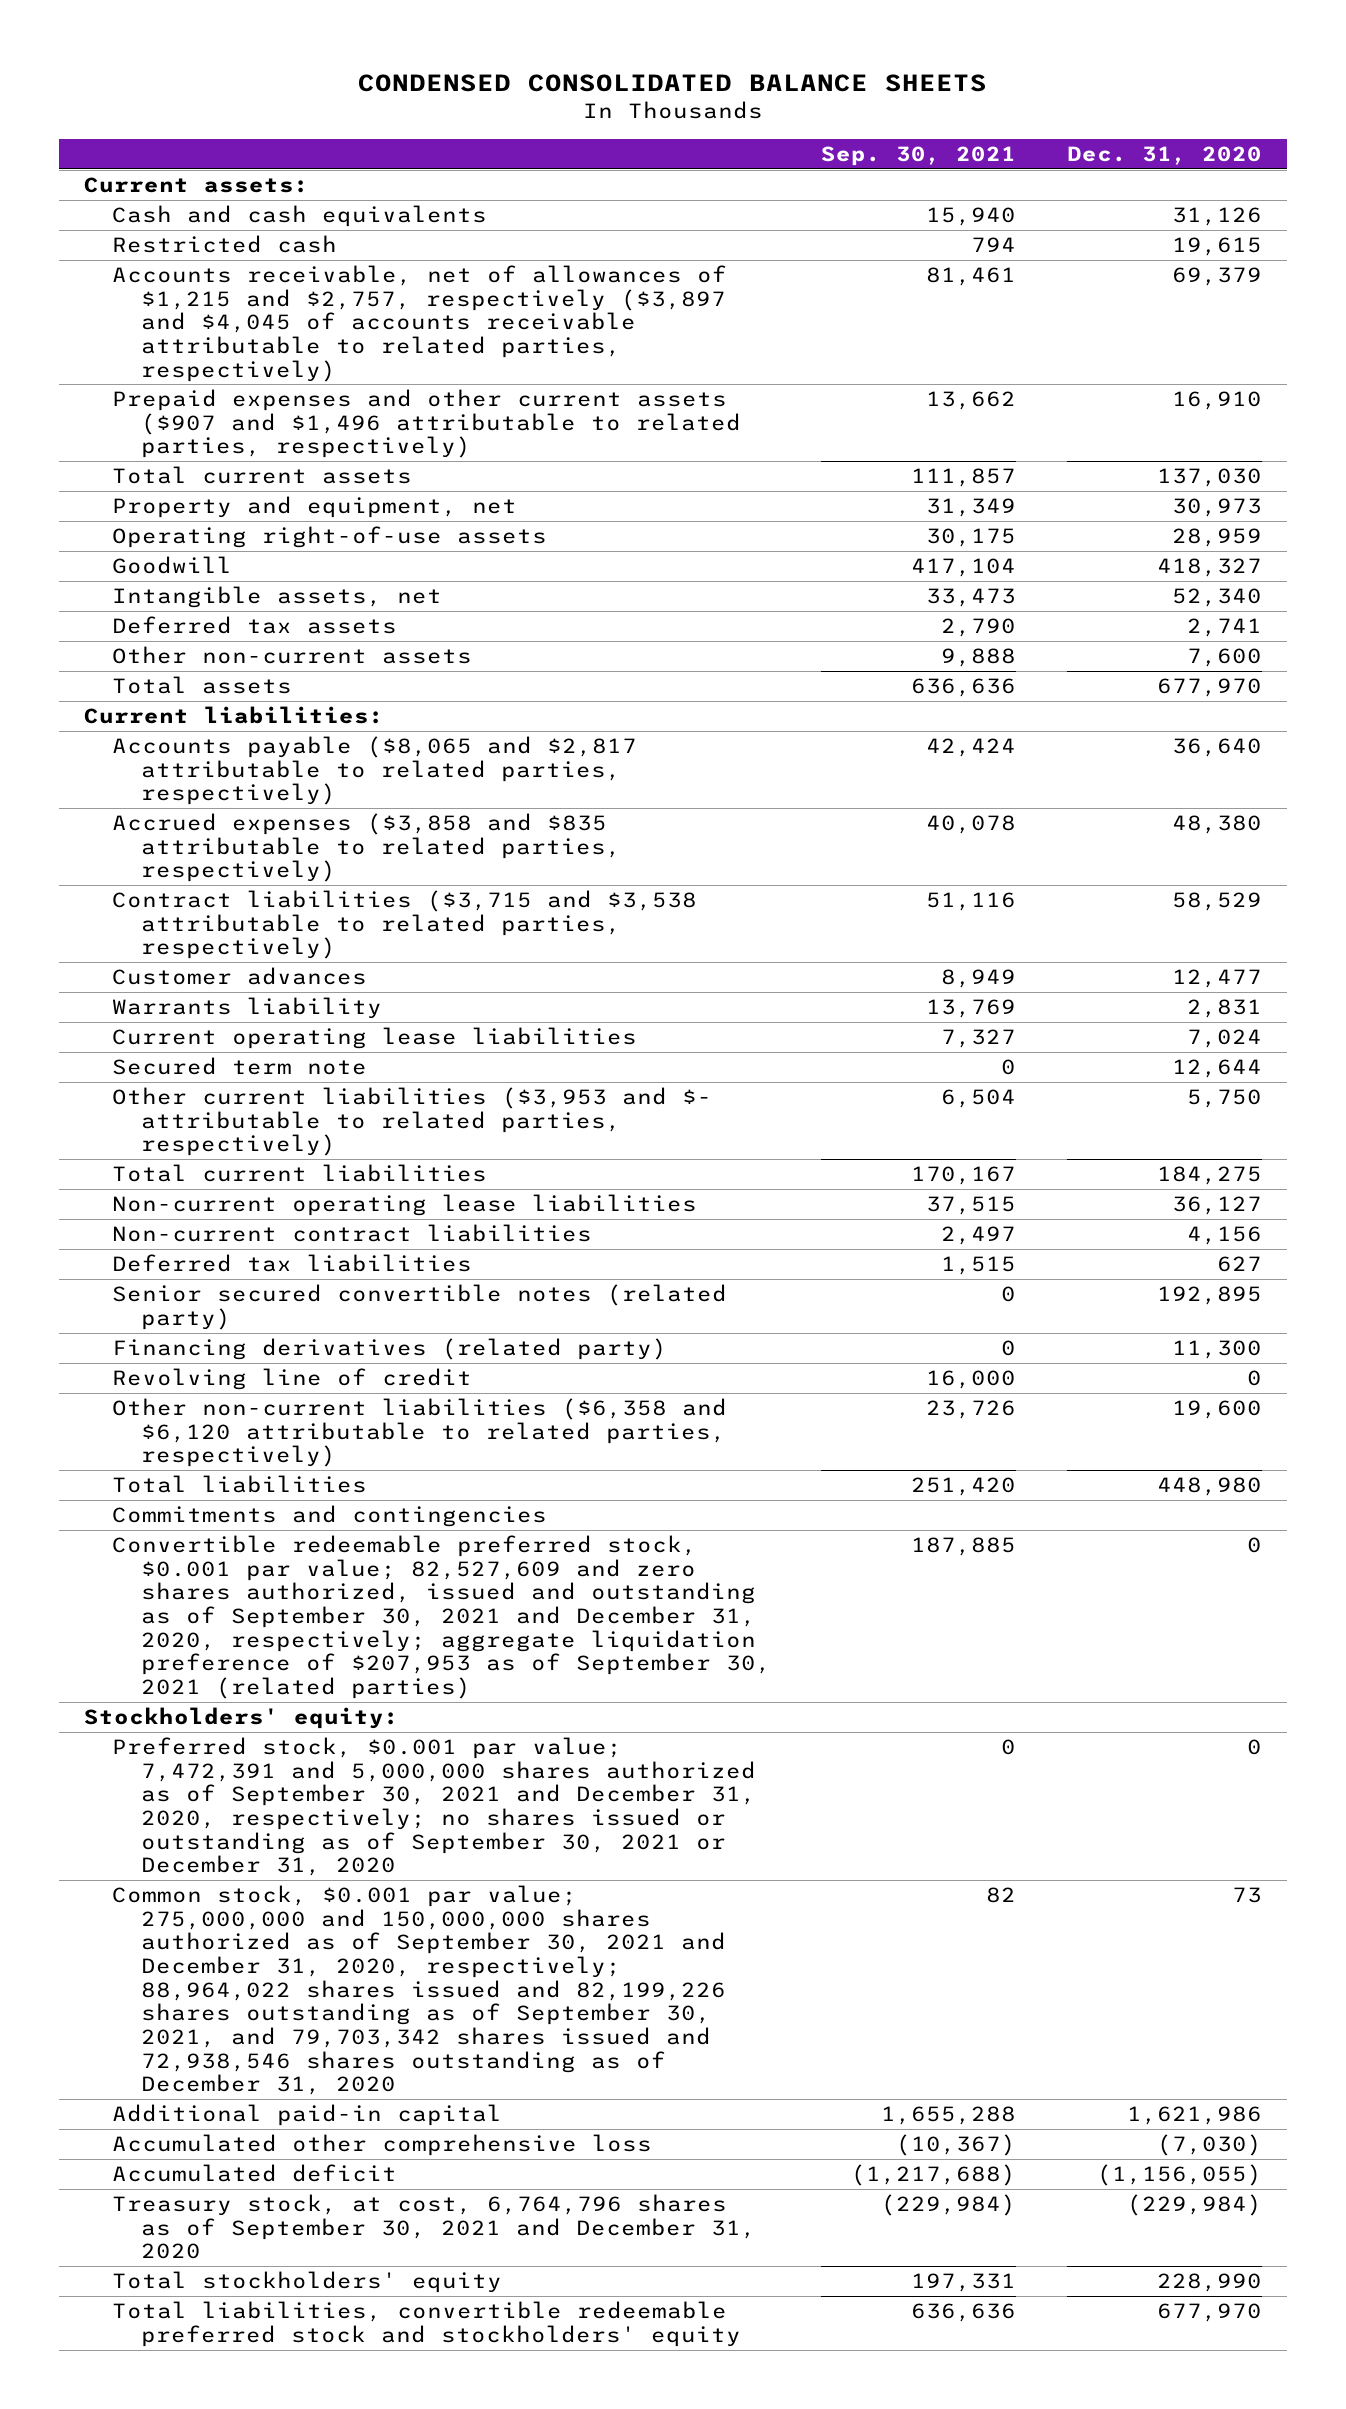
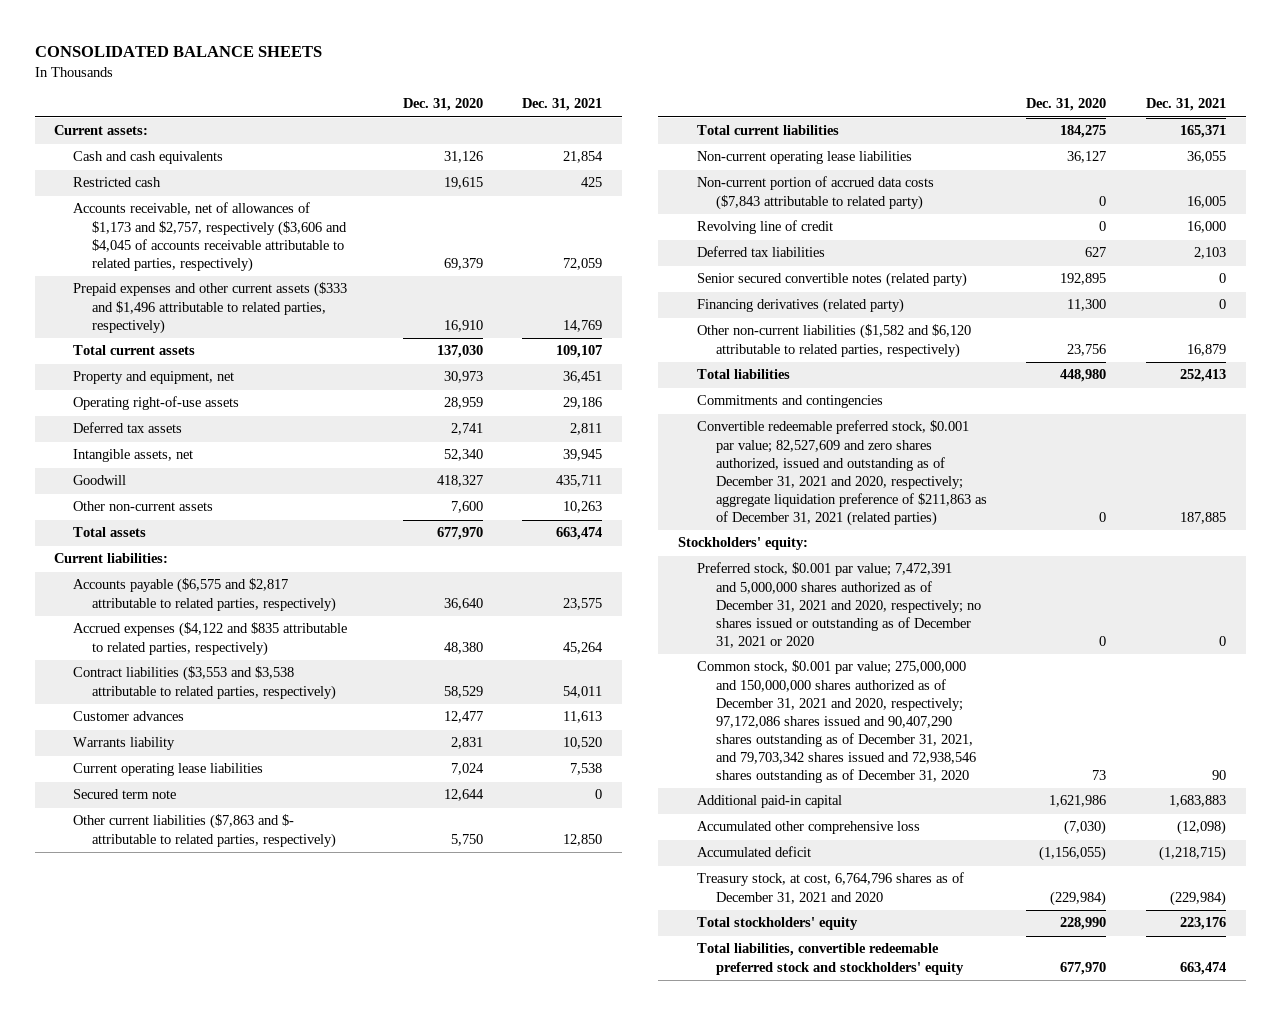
- CONDENSED CONSOLIDATED BALANCE SHEETS
+ CONSOLIDATED BALANCE SHEETS
- | Sep. 30, 2021 | Dec. 31, 2020
+ | Dec. 31, 2020 | Dec. 31, 2021
- Accounts receivable, net of allowances of $1,215 and $2,757, respectively ($3,897 and $4,045 of accounts receivable attributable to related parties, respectively) | 81,461 | 69,379
- Prepaid expenses and other current assets ($907 and $1,496 attributable to related parties, respectively) | 13,662 | 16,910
+ Accounts receivable, net of allowances of $1,173 and $2,757, respectively ($3,606 and $4,045 of accounts receivable attributable to related parties, respectively) | 69,379 | 72,059
+ Prepaid expenses and other current assets ($333 and $1,496 attributable to related parties, respectively) | 16,910 | 14,769
moved down: Intangible assets, net | 52,340 | 39,945
moved down: Goodwill | 418,327 | 435,711
- Accounts payable ($8,065 and $2,817 attributable to related parties, respectively) | 42,424 | 36,640
- Accrued expenses ($3,858 and $835 attributable to related parties, respectively) | 40,078 | 48,380
- Contract liabilities ($3,715 and $3,538 attributable to related parties, respectively) | 51,116 | 58,529
+ Accounts payable ($6,575 and $2,817 attributable to related parties, respectively) | 36,640 | 23,575
+ Accrued expenses ($4,122 and $835 attributable to related parties, respectively) | 48,380 | 45,264
+ Contract liabilities ($3,553 and $3,538 attributable to related parties, respectively) | 58,529 | 54,011
- Other current liabilities ($3,953 and $- attributable to related parties, respectively) | 6,504 | 5,750
+ Other current liabilities ($7,863 and $- attributable to related parties, respectively) | 5,750 | 12,850
- Non-current contract liabilities | 2,497 | 4,156
+ Non-current portion of accrued data costs ($7,843 attributable to related party) | 0 | 16,005
moved up: Revolving line of credit | 0 | 16,000
- Other non-current liabilities ($6,358 and $6,120 attributable to related parties, respectively) | 23,726 | 19,600
+ Other non-current liabilities ($1,582 and $6,120 attributable to related parties, respectively) | 23,756 | 16,879
- Convertible redeemable preferred stock, $0.001 par value; 82,527,609 and zero shares authorized, issued and outstanding as of September 30, 2021 and December 31, 2020, respectively; aggregate liquidation preference of $207,953 as of September 30, 2021 (related parties) | 187,885 | 0
+ Convertible redeemable preferred stock, $0.001 par value; 82,527,609 and zero shares authorized, issued and outstanding as of December 31, 2021 and 2020, respectively; aggregate liquidation preference of $211,863 as of December 31, 2021 (related parties) | 0 | 187,885
- Preferred stock, $0.001 par value; 7,472,391 and 5,000,000 shares authorized as of September 30, 2021 and December 31, 2020, respectively; no shares issued or outstanding as of September 30, 2021 or December 31, 2020 | 0 | 0
- Common stock, $0.001 par value; 275,000,000 and 150,000,000 shares authorized as of September 30, 2021 and December 31, 2020, respectively; 88,964,022 shares issued and 82,199,226 shares outstanding as of September 30, 2021, and 79,703,342 shares issued and 72,938,546 shares outstanding as of December 31, 2020 | 82 | 73
+ Preferred stock, $0.001 par value; 7,472,391 and 5,000,000 shares authorized as of December 31, 2021 and 2020, respectively; no shares issued or outstanding as of December 31, 2021 or 2020 | 0 | 0
+ Common stock, $0.001 par value; 275,000,000 and 150,000,000 shares authorized as of December 31, 2021 and 2020, respectively; 97,172,086 shares issued and 90,407,290 shares outstanding as of December 31, 2021, and 79,703,342 shares issued and 72,938,546 shares outstanding as of December 31, 2020 | 73 | 90
- Treasury stock, at cost, 6,764,796 shares as of September 30, 2021 and December 31, 2020 | (229,984) | (229,984)
+ Treasury stock, at cost, 6,764,796 shares as of December 31, 2021 and 2020 | (229,984) | (229,984)

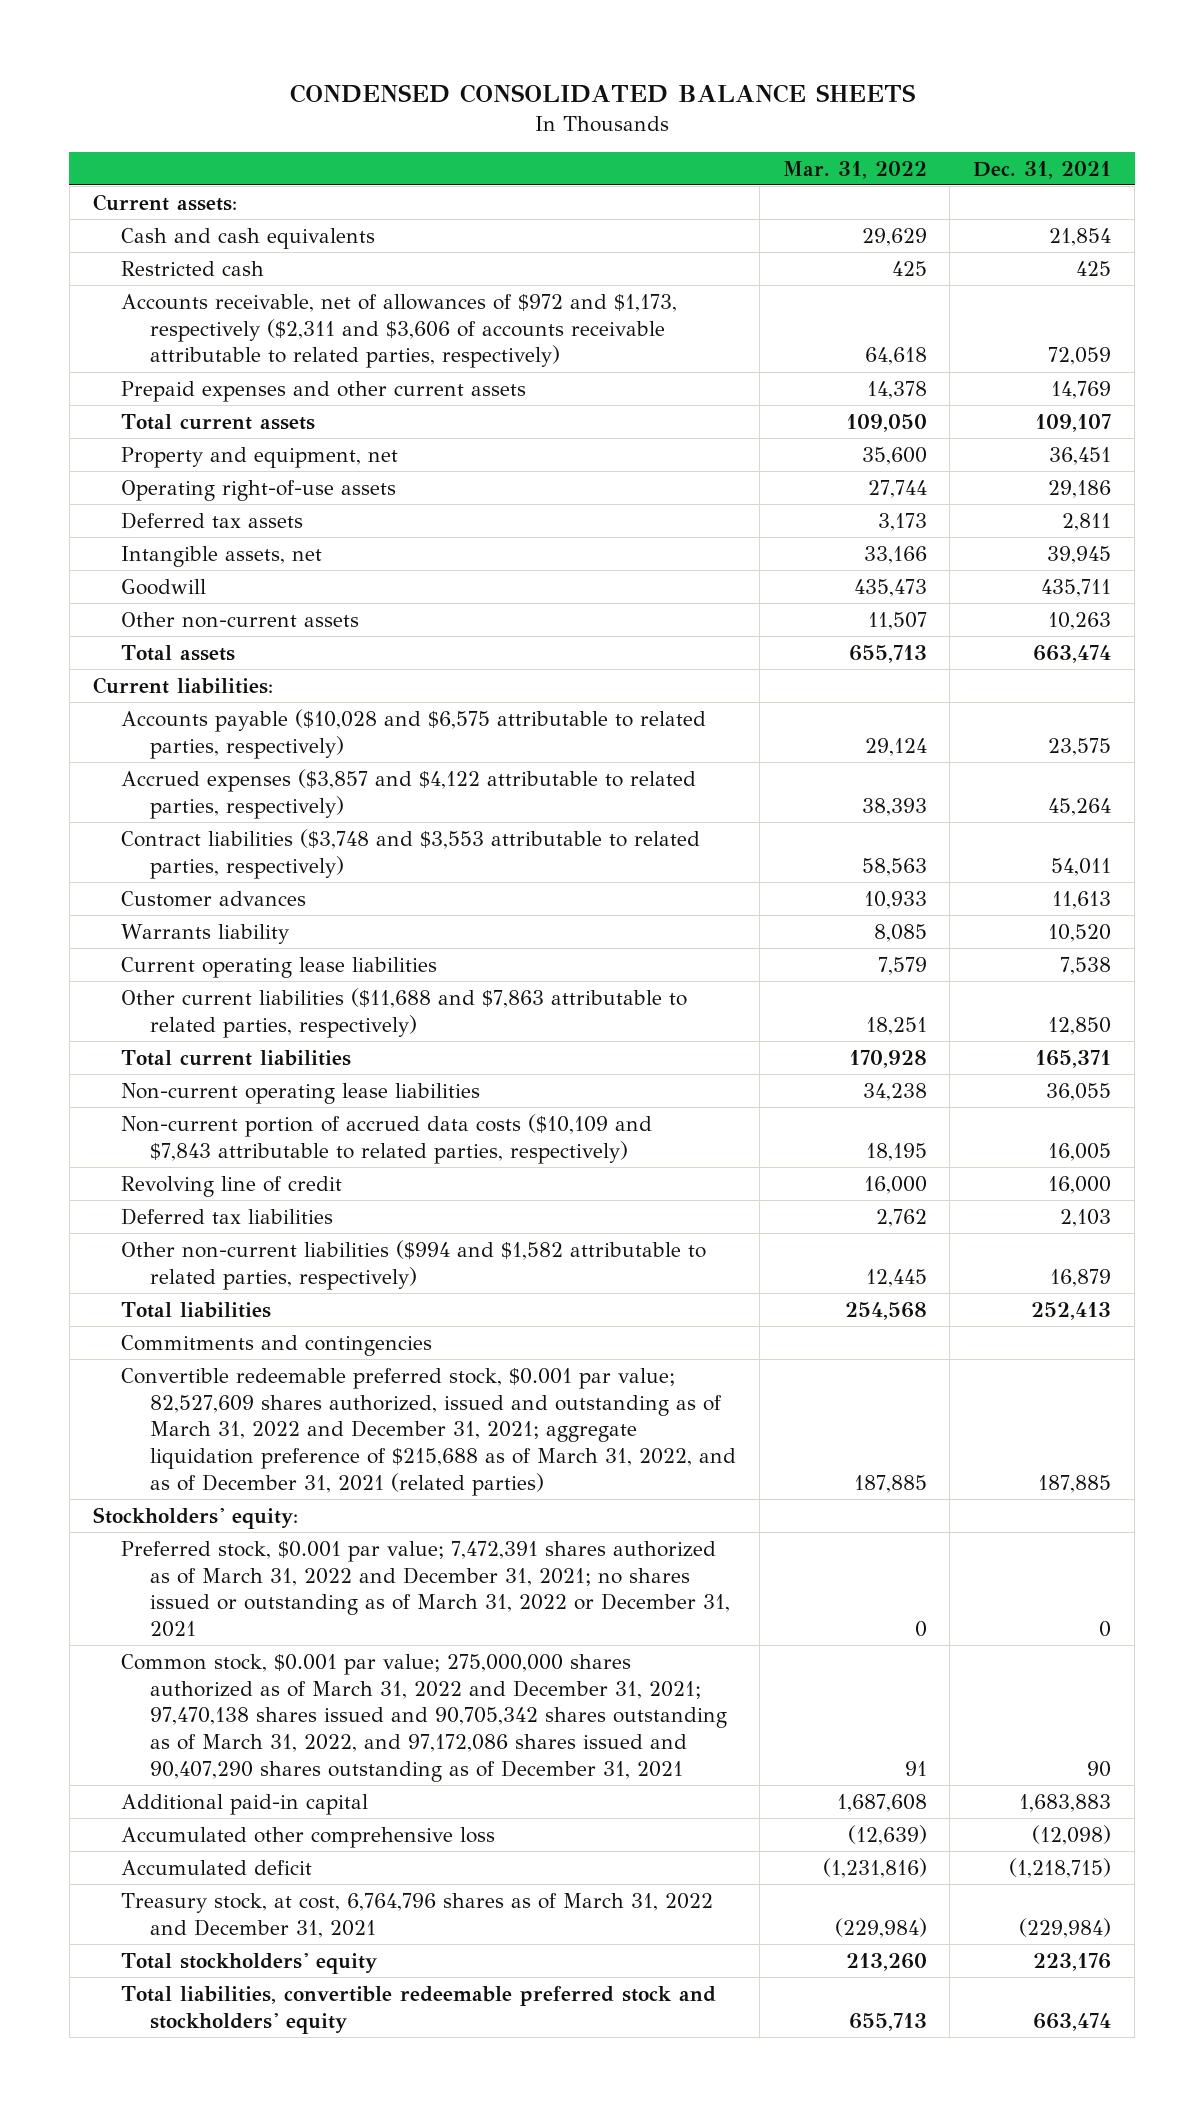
- CONSOLIDATED BALANCE SHEETS
+ CONDENSED CONSOLIDATED BALANCE SHEETS
- | Dec. 31, 2020 | Dec. 31, 2021
+ | Mar. 31, 2022 | Dec. 31, 2021
- Accounts receivable, net of allowances of $1,173 and $2,757, respectively ($3,606 and $4,045 of accounts receivable attributable to related parties, respectively) | 69,379 | 72,059
- Prepaid expenses and other current assets ($333 and $1,496 attributable to related parties, respectively) | 16,910 | 14,769
+ Accounts receivable, net of allowances of $972 and $1,173, respectively ($2,311 and $3,606 of accounts receivable attributable to related parties, respectively) | 64,618 | 72,059
+ Prepaid expenses and other current assets | 14,378 | 14,769
- Accounts payable ($6,575 and $2,817 attributable to related parties, respectively) | 36,640 | 23,575
- Accrued expenses ($4,122 and $835 attributable to related parties, respectively) | 48,380 | 45,264
- Contract liabilities ($3,553 and $3,538 attributable to related parties, respectively) | 58,529 | 54,011
+ Accounts payable ($10,028 and $6,575 attributable to related parties, respectively) | 29,124 | 23,575
+ Accrued expenses ($3,857 and $4,122 attributable to related parties, respectively) | 38,393 | 45,264
+ Contract liabilities ($3,748 and $3,553 attributable to related parties, respectively) | 58,563 | 54,011
- Secured term note | 12,644 | 0
- Other current liabilities ($7,863 and $- attributable to related parties, respectively) | 5,750 | 12,850
+ Other current liabilities ($11,688 and $7,863 attributable to related parties, respectively) | 18,251 | 12,850
- Non-current portion of accrued data costs ($7,843 attributable to related party) | 0 | 16,005
+ Non-current portion of accrued data costs ($10,109 and $7,843 attributable to related parties, respectively) | 18,195 | 16,005
- Senior secured convertible notes (related party) | 192,895 | 0
- Financing derivatives (related party) | 11,300 | 0
- Other non-current liabilities ($1,582 and $6,120 attributable to related parties, respectively) | 23,756 | 16,879
+ Other non-current liabilities ($994 and $1,582 attributable to related parties, respectively) | 12,445 | 16,879
- Convertible redeemable preferred stock, $0.001 par value; 82,527,609 and zero shares authorized, issued and outstanding as of December 31, 2021 and 2020, respectively; aggregate liquidation preference of $211,863 as of December 31, 2021 (related parties) | 0 | 187,885
+ Convertible redeemable preferred stock, $0.001 par value; 82,527,609 shares authorized, issued and outstanding as of March 31, 2022 and December 31, 2021; aggregate liquidation preference of $215,688 as of March 31, 2022, and as of December 31, 2021 (related parties) | 187,885 | 187,885
- Preferred stock, $0.001 par value; 7,472,391 and 5,000,000 shares authorized as of December 31, 2021 and 2020, respectively; no shares issued or outstanding as of December 31, 2021 or 2020 | 0 | 0
- Common stock, $0.001 par value; 275,000,000 and 150,000,000 shares authorized as of December 31, 2021 and 2020, respectively; 97,172,086 shares issued and 90,407,290 shares outstanding as of December 31, 2021, and 79,703,342 shares issued and 72,938,546 shares outstanding as of December 31, 2020 | 73 | 90
+ Preferred stock, $0.001 par value; 7,472,391 shares authorized as of March 31, 2022 and December 31, 2021; no shares issued or outstanding as of March 31, 2022 or December 31, 2021 | 0 | 0
+ Common stock, $0.001 par value; 275,000,000 shares authorized as of March 31, 2022 and December 31, 2021; 97,470,138 shares issued and 90,705,342 shares outstanding as of March 31, 2022, and 97,172,086 shares issued and 90,407,290 shares outstanding as of December 31, 2021 | 91 | 90
- Treasury stock, at cost, 6,764,796 shares as of December 31, 2021 and 2020 | (229,984) | (229,984)
+ Treasury stock, at cost, 6,764,796 shares as of March 31, 2022 and December 31, 2021 | (229,984) | (229,984)

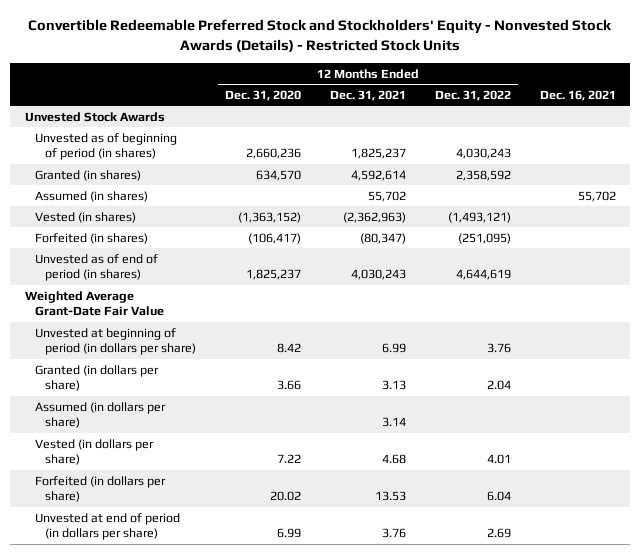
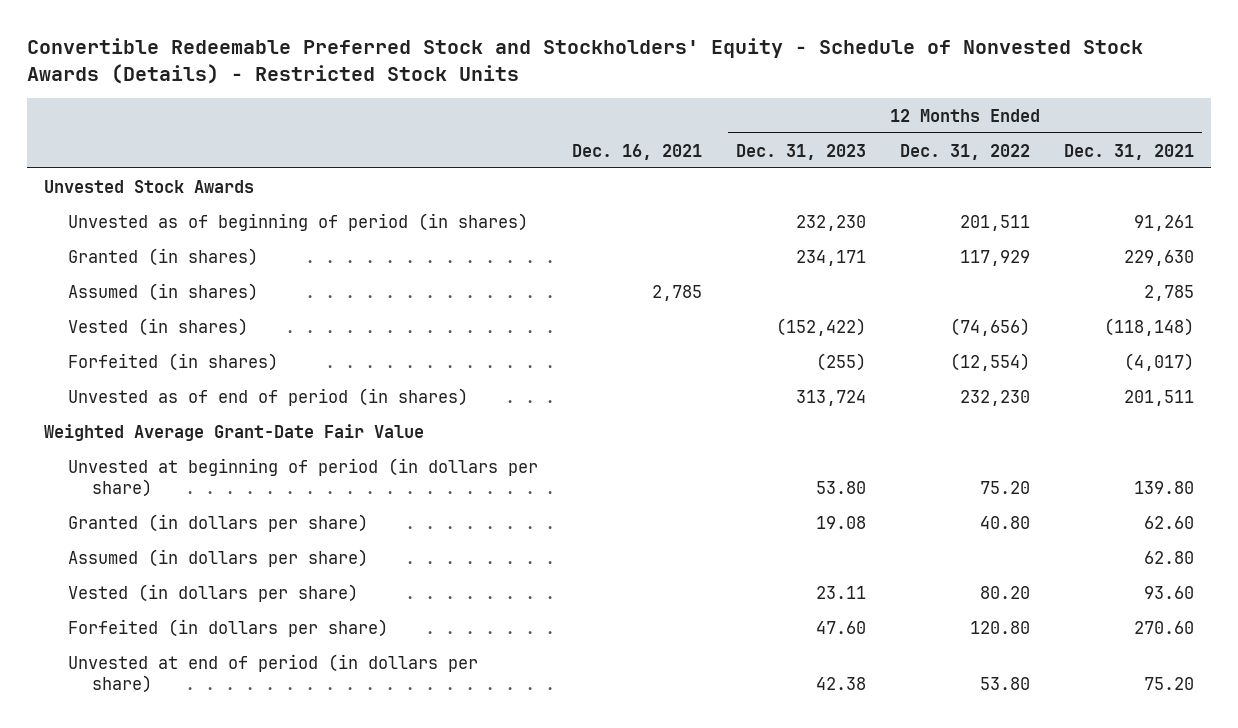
- Convertible Redeemable Preferred Stock and Stockholders' Equity - Nonvested Stock Awards (Details) - Restricted Stock Units
+ Convertible Redeemable Preferred Stock and Stockholders' Equity - Schedule of Nonvested Stock Awards (Details) - Restricted Stock Units
- | 12 Months Ended Dec. 31, 2020 | 12 Months Ended Dec. 31, 2021 | 12 Months Ended Dec. 31, 2022 | Dec. 16, 2021
+ | Dec. 16, 2021 | 12 Months Ended Dec. 31, 2023 | 12 Months Ended Dec. 31, 2022 | 12 Months Ended Dec. 31, 2021
- Unvested as of beginning of period (in shares) | 2,660,236 | 1,825,237 | 4,030,243 |
- Granted (in shares) | 634,570 | 4,592,614 | 2,358,592 |
- Assumed (in shares) | | 55,702 | | 55,702
- Vested (in shares) | (1,363,152) | (2,362,963) | (1,493,121) |
- Forfeited (in shares) | (106,417) | (80,347) | (251,095) |
- Unvested as of end of period (in shares) | 1,825,237 | 4,030,243 | 4,644,619 |
+ Unvested as of beginning of period (in shares) | | 232,230 | 201,511 | 91,261
+ Granted (in shares) | | 234,171 | 117,929 | 229,630
+ Assumed (in shares) | 2,785 | | | 2,785
+ Vested (in shares) | | (152,422) | (74,656) | (118,148)
+ Forfeited (in shares) | | (255) | (12,554) | (4,017)
+ Unvested as of end of period (in shares) | | 313,724 | 232,230 | 201,511
- Unvested at beginning of period (in dollars per share) | 8.42 | 6.99 | 3.76 |
- Granted (in dollars per share) | 3.66 | 3.13 | 2.04 |
- Assumed (in dollars per share) | | 3.14 | |
- Vested (in dollars per share) | 7.22 | 4.68 | 4.01 |
- Forfeited (in dollars per share) | 20.02 | 13.53 | 6.04 |
- Unvested at end of period (in dollars per share) | 6.99 | 3.76 | 2.69 |
+ Unvested at beginning of period (in dollars per share) | | 53.80 | 75.20 | 139.80
+ Granted (in dollars per share) | | 19.08 | 40.80 | 62.60
+ Assumed (in dollars per share) | | | | 62.80
+ Vested (in dollars per share) | | 23.11 | 80.20 | 93.60
+ Forfeited (in dollars per share) | | 47.60 | 120.80 | 270.60
+ Unvested at end of period (in dollars per share) | | 42.38 | 53.80 | 75.20

